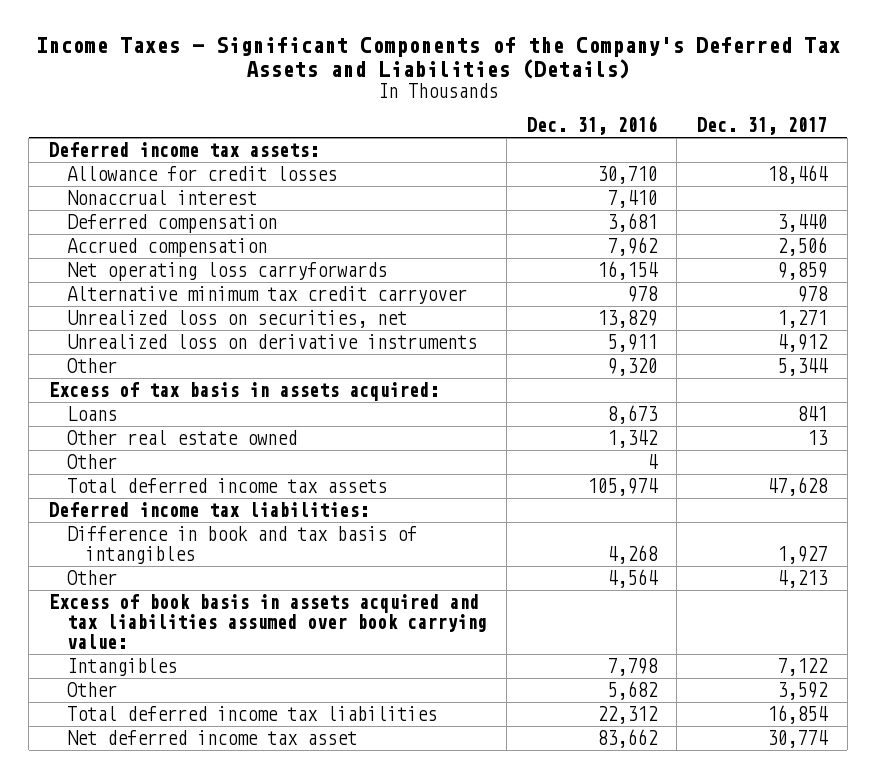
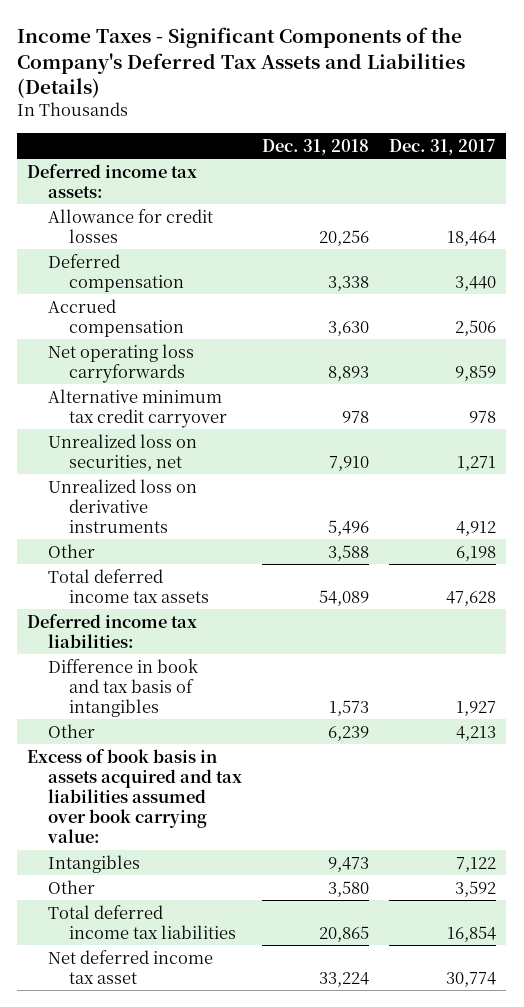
- | Dec. 31, 2016 | Dec. 31, 2017
+ | Dec. 31, 2018 | Dec. 31, 2017
- Nonaccrual interest | 7,410 |
- Other | 9,320 | 5,344
- Excess of tax basis in assets acquired:
- Loans | 8,673 | 841
- Other real estate owned | 1,342 | 13
- Other | 4 |
+ Other | 3,588 | 6,198

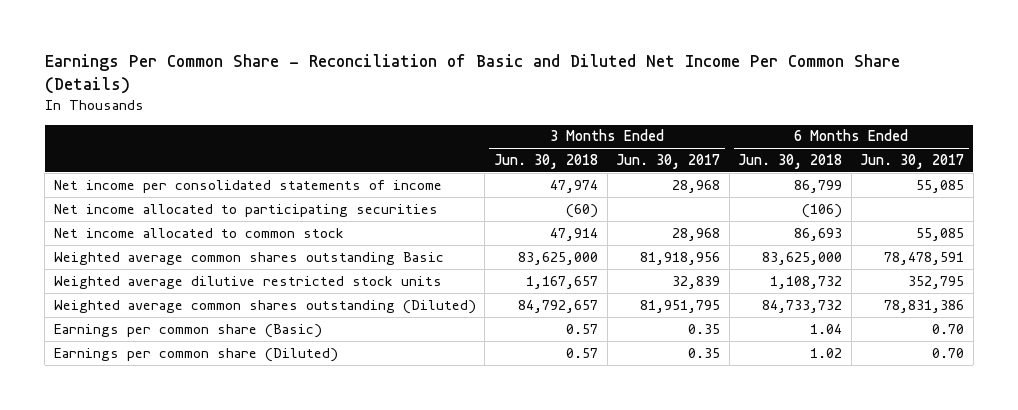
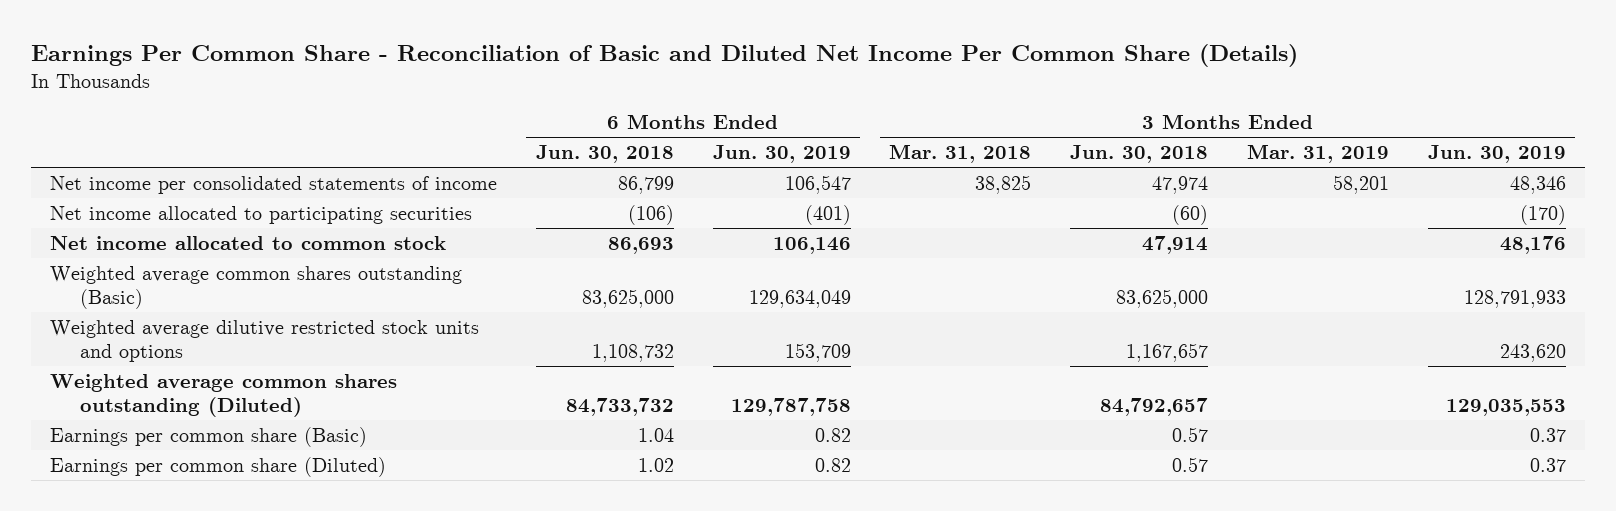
- | 3 Months Ended Jun. 30, 2018 | 3 Months Ended Jun. 30, 2017 | 6 Months Ended Jun. 30, 2018 | 6 Months Ended Jun. 30, 2017
+ | 6 Months Ended Jun. 30, 2018 | 6 Months Ended Jun. 30, 2019 | 3 Months Ended Mar. 31, 2018 | 3 Months Ended Jun. 30, 2018 | 3 Months Ended Mar. 31, 2019 | 3 Months Ended Jun. 30, 2019
- Weighted average common shares outstanding Basic | 83,625,000 | 81,918,956 | 83,625,000 | 78,478,591
- Weighted average dilutive restricted stock units | 1,167,657 | 32,839 | 1,108,732 | 352,795
+ Weighted average common shares outstanding (Basic) | 83,625,000 | 129,634,049 | | 83,625,000 | | 128,791,933
+ Weighted average dilutive restricted stock units and options | 1,108,732 | 153,709 | | 1,167,657 | | 243,620

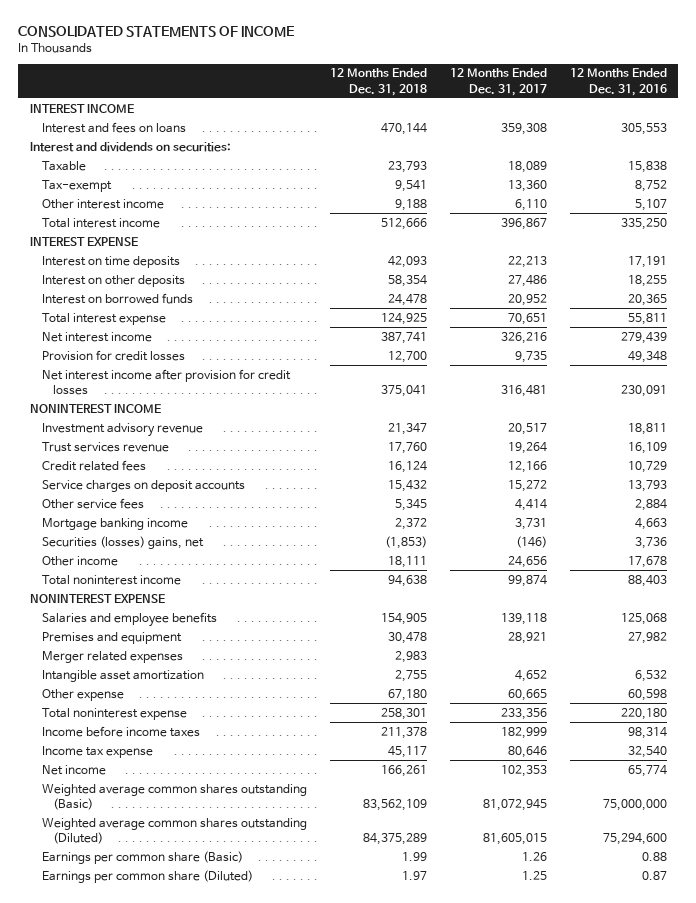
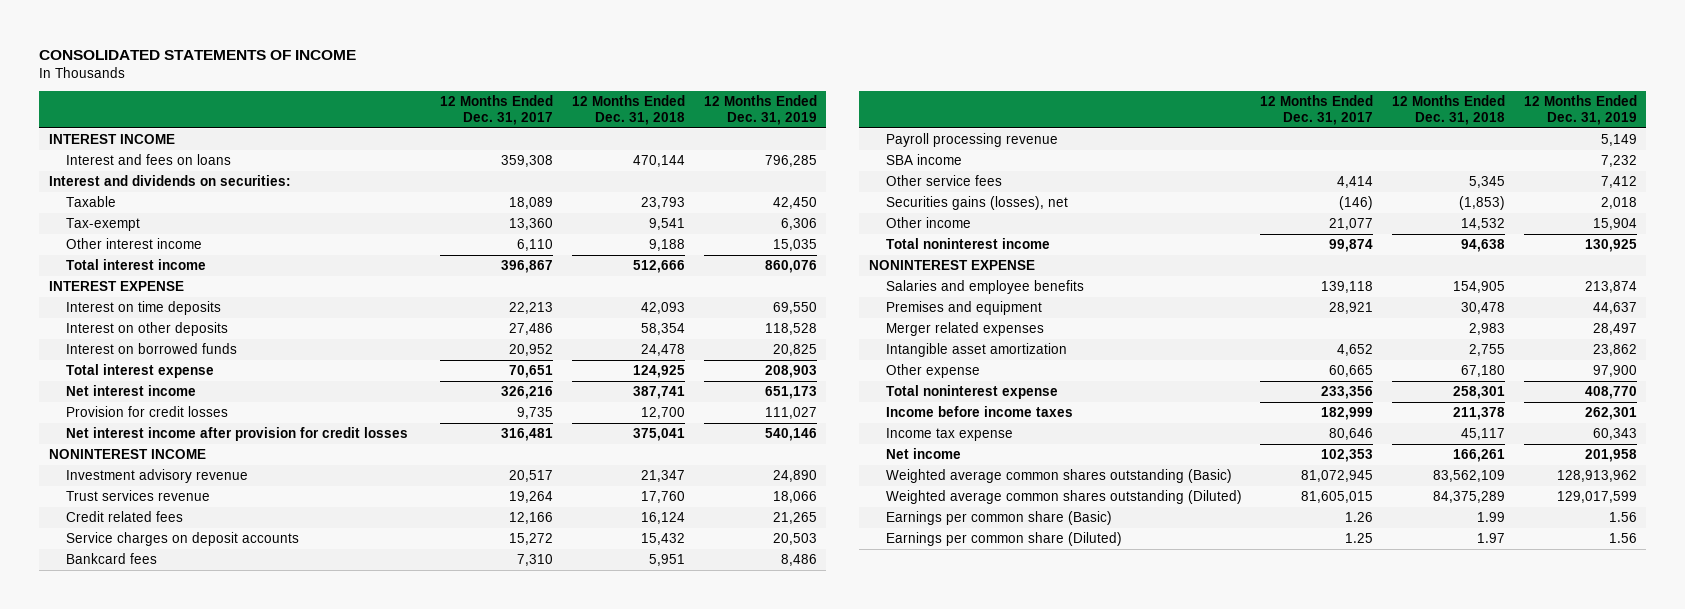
- | 12 Months Ended Dec. 31, 2018 | 12 Months Ended Dec. 31, 2017 | 12 Months Ended Dec. 31, 2016
+ | 12 Months Ended Dec. 31, 2017 | 12 Months Ended Dec. 31, 2018 | 12 Months Ended Dec. 31, 2019
+ Bankcard fees | 7,310 | 5,951 | 8,486
+ Payroll processing revenue | | | 5,149
+ SBA income | | | 7,232
- Mortgage banking income | 2,372 | 3,731 | 4,663
- Securities (losses) gains, net | (1,853) | (146) | 3,736
- Other income | 18,111 | 24,656 | 17,678
+ Securities gains (losses), net | (146) | (1,853) | 2,018
+ Other income | 21,077 | 14,532 | 15,904

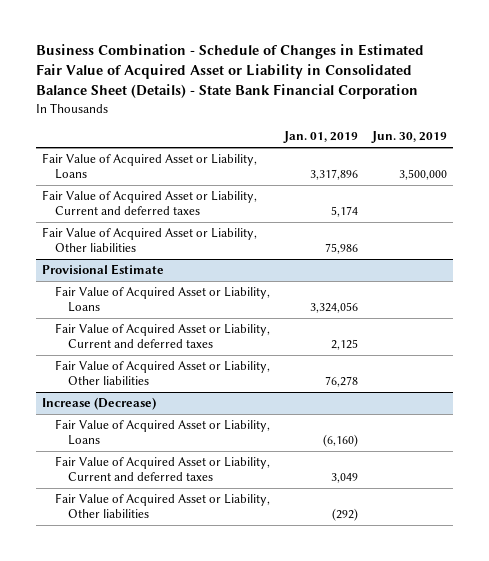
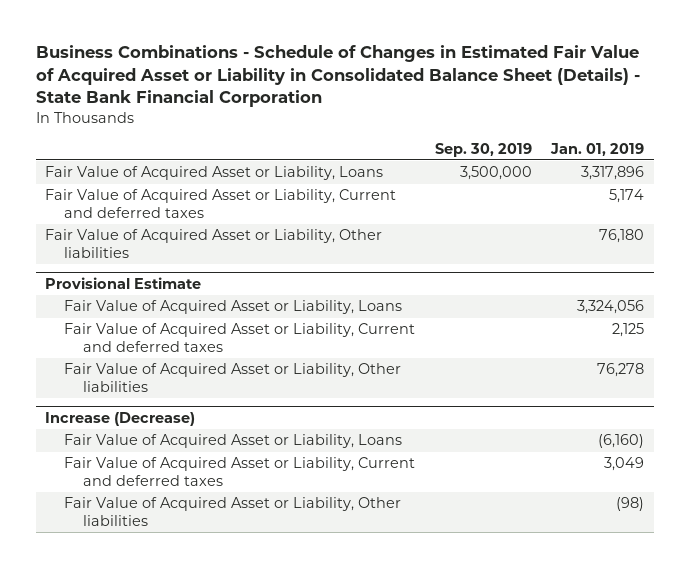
- Business Combination - Schedule of Changes in Estimated Fair Value of Acquired Asset or Liability in Consolidated Balance Sheet (Details) - State Bank Financial Corporation
+ Business Combinations - Schedule of Changes in Estimated Fair Value of Acquired Asset or Liability in Consolidated Balance Sheet (Details) - State Bank Financial Corporation
- | Jan. 01, 2019 | Jun. 30, 2019
+ | Sep. 30, 2019 | Jan. 01, 2019
- Fair Value of Acquired Asset or Liability, Other liabilities | 75,986 |
+ Fair Value of Acquired Asset or Liability, Other liabilities | | 76,180
@ Increase (Decrease)
- Fair Value of Acquired Asset or Liability, Other liabilities | (292) |
+ Fair Value of Acquired Asset or Liability, Other liabilities | | (98)

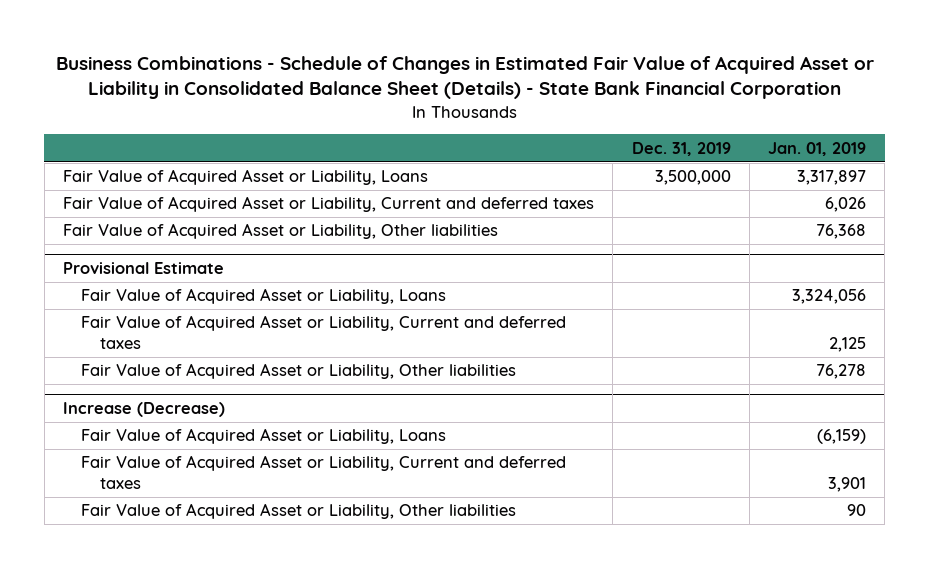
- | Sep. 30, 2019 | Jan. 01, 2019
+ | Dec. 31, 2019 | Jan. 01, 2019
- Fair Value of Acquired Asset or Liability, Loans | 3,500,000 | 3,317,896
- Fair Value of Acquired Asset or Liability, Current and deferred taxes | | 5,174
- Fair Value of Acquired Asset or Liability, Other liabilities | | 76,180
+ Fair Value of Acquired Asset or Liability, Loans | 3,500,000 | 3,317,897
+ Fair Value of Acquired Asset or Liability, Current and deferred taxes | | 6,026
+ Fair Value of Acquired Asset or Liability, Other liabilities | | 76,368
@ Increase (Decrease)
- Fair Value of Acquired Asset or Liability, Loans | | (6,160)
- Fair Value of Acquired Asset or Liability, Current and deferred taxes | | 3,049
- Fair Value of Acquired Asset or Liability, Other liabilities | | (98)
+ Fair Value of Acquired Asset or Liability, Loans | | (6,159)
+ Fair Value of Acquired Asset or Liability, Current and deferred taxes | | 3,901
+ Fair Value of Acquired Asset or Liability, Other liabilities | | 90

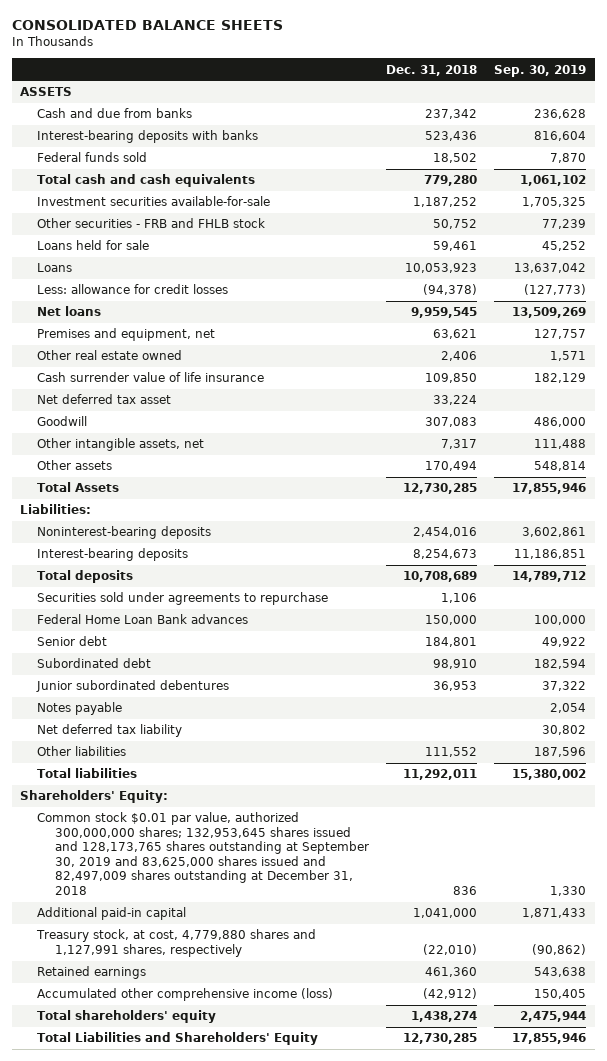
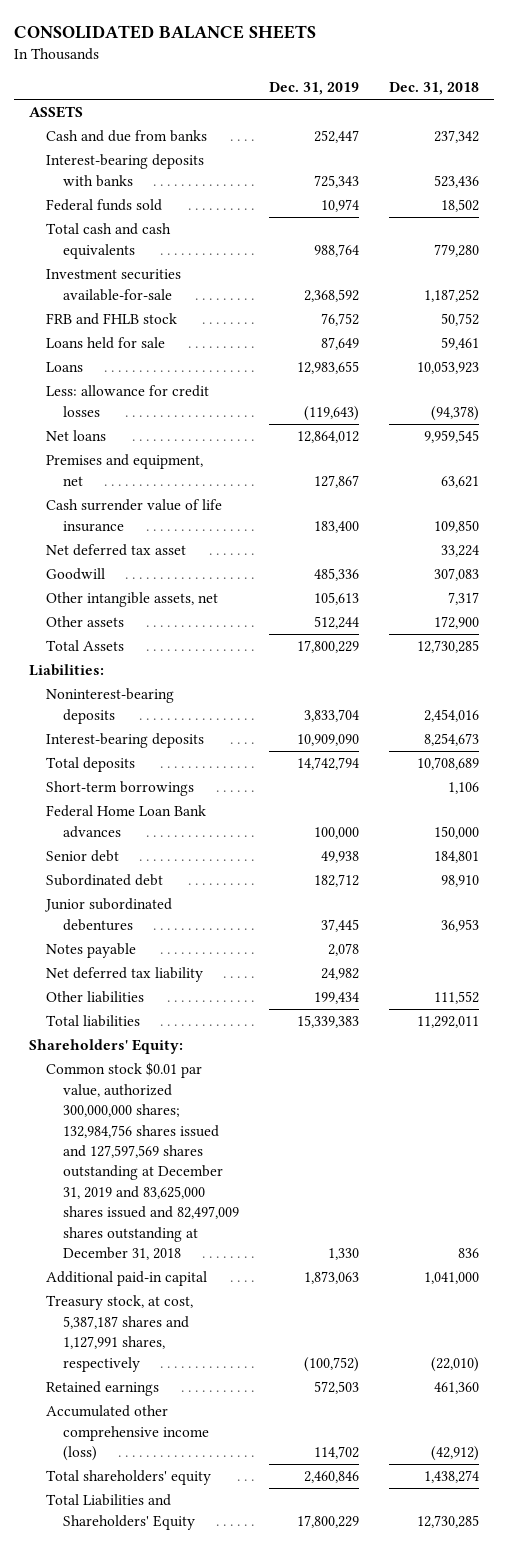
- | Dec. 31, 2018 | Sep. 30, 2019
+ | Dec. 31, 2019 | Dec. 31, 2018
- Other securities - FRB and FHLB stock | 50,752 | 77,239
+ FRB and FHLB stock | 76,752 | 50,752
- Other real estate owned | 2,406 | 1,571
- Other assets | 170,494 | 548,814
+ Other assets | 512,244 | 172,900
- Securities sold under agreements to repurchase | 1,106 |
+ Short-term borrowings | | 1,106
- Common stock $0.01 par value, authorized 300,000,000 shares; 132,953,645 shares issued and 128,173,765 shares outstanding at September 30, 2019 and 83,625,000 shares issued and 82,497,009 shares outstanding at December 31, 2018 | 836 | 1,330
+ Common stock $0.01 par value, authorized 300,000,000 shares; 132,984,756 shares issued and 127,597,569 shares outstanding at December 31, 2019 and 83,625,000 shares issued and 82,497,009 shares outstanding at December 31, 2018 | 1,330 | 836
- Treasury stock, at cost, 4,779,880 shares and 1,127,991 shares, respectively | (22,010) | (90,862)
+ Treasury stock, at cost, 5,387,187 shares and 1,127,991 shares, respectively | (100,752) | (22,010)

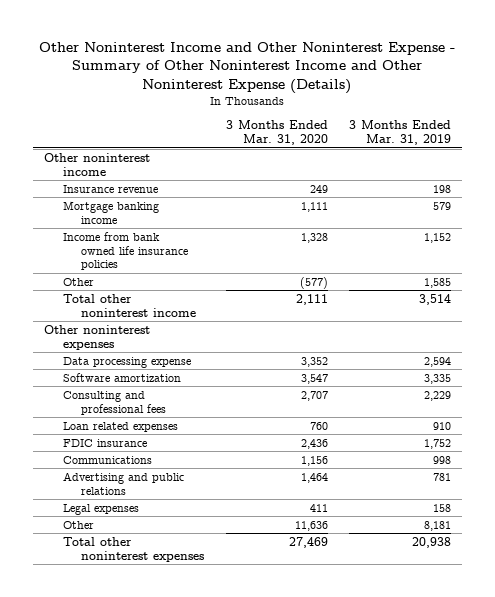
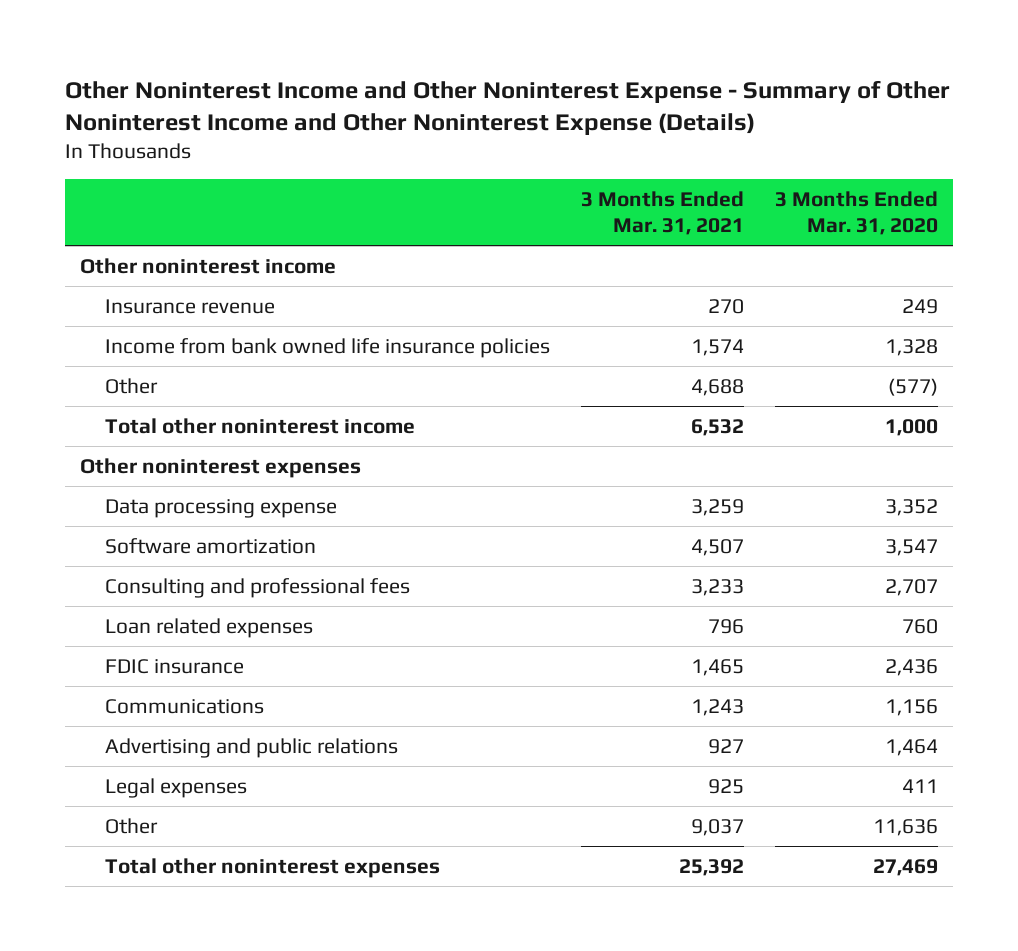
- | 3 Months Ended Mar. 31, 2020 | 3 Months Ended Mar. 31, 2019
+ | 3 Months Ended Mar. 31, 2021 | 3 Months Ended Mar. 31, 2020
- Mortgage banking income | 1,111 | 579
- Total other noninterest income | 2,111 | 3,514
+ Total other noninterest income | 6,532 | 1,000

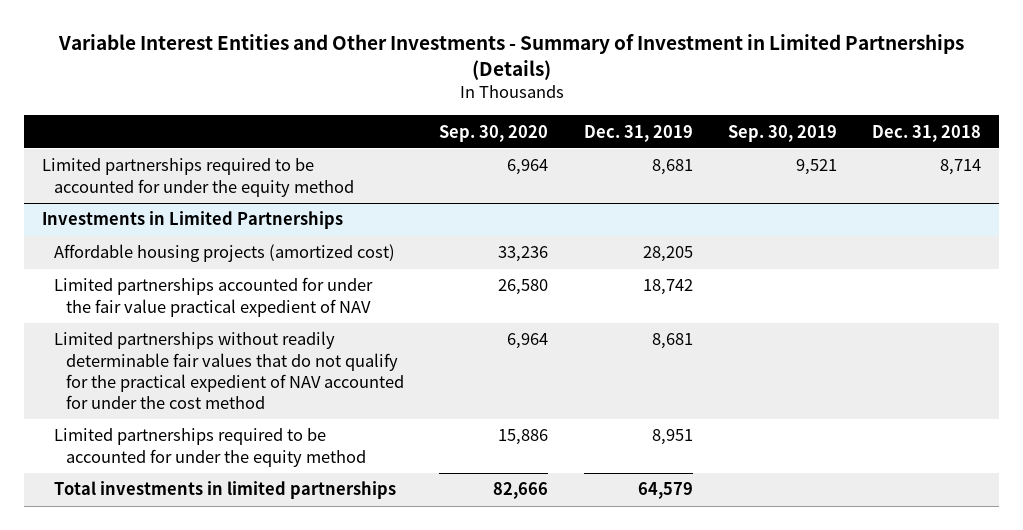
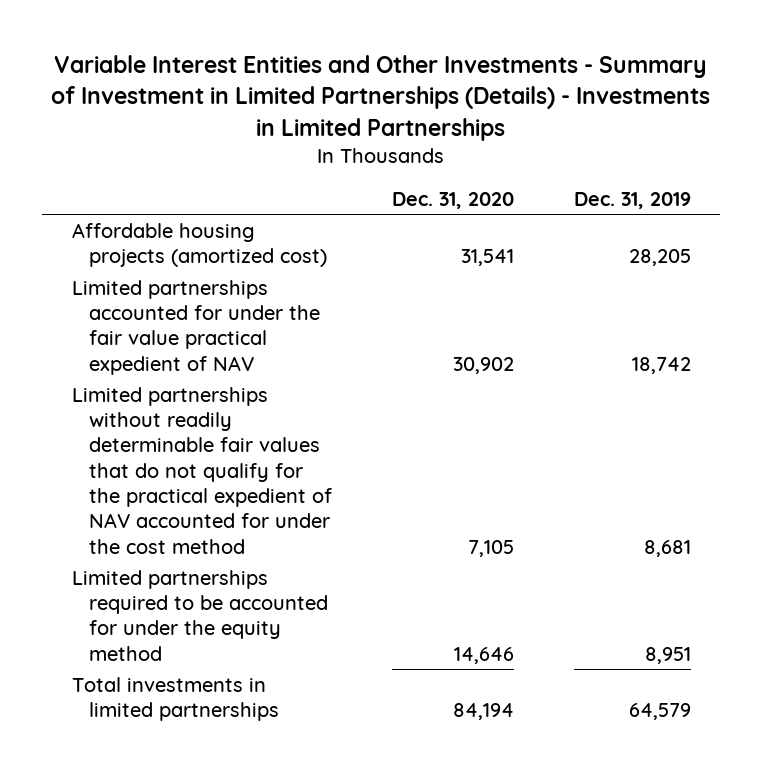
- Variable Interest Entities and Other Investments - Summary of Investment in Limited Partnerships (Details)
+ Variable Interest Entities and Other Investments - Summary of Investment in Limited Partnerships (Details) - Investments in Limited Partnerships
- | Sep. 30, 2020 | Dec. 31, 2019 | Sep. 30, 2019 | Dec. 31, 2018
+ | Dec. 31, 2020 | Dec. 31, 2019
- Limited partnerships required to be accounted for under the equity method | 6,964 | 8,681 | 9,521 | 8,714
- Investments in Limited Partnerships

